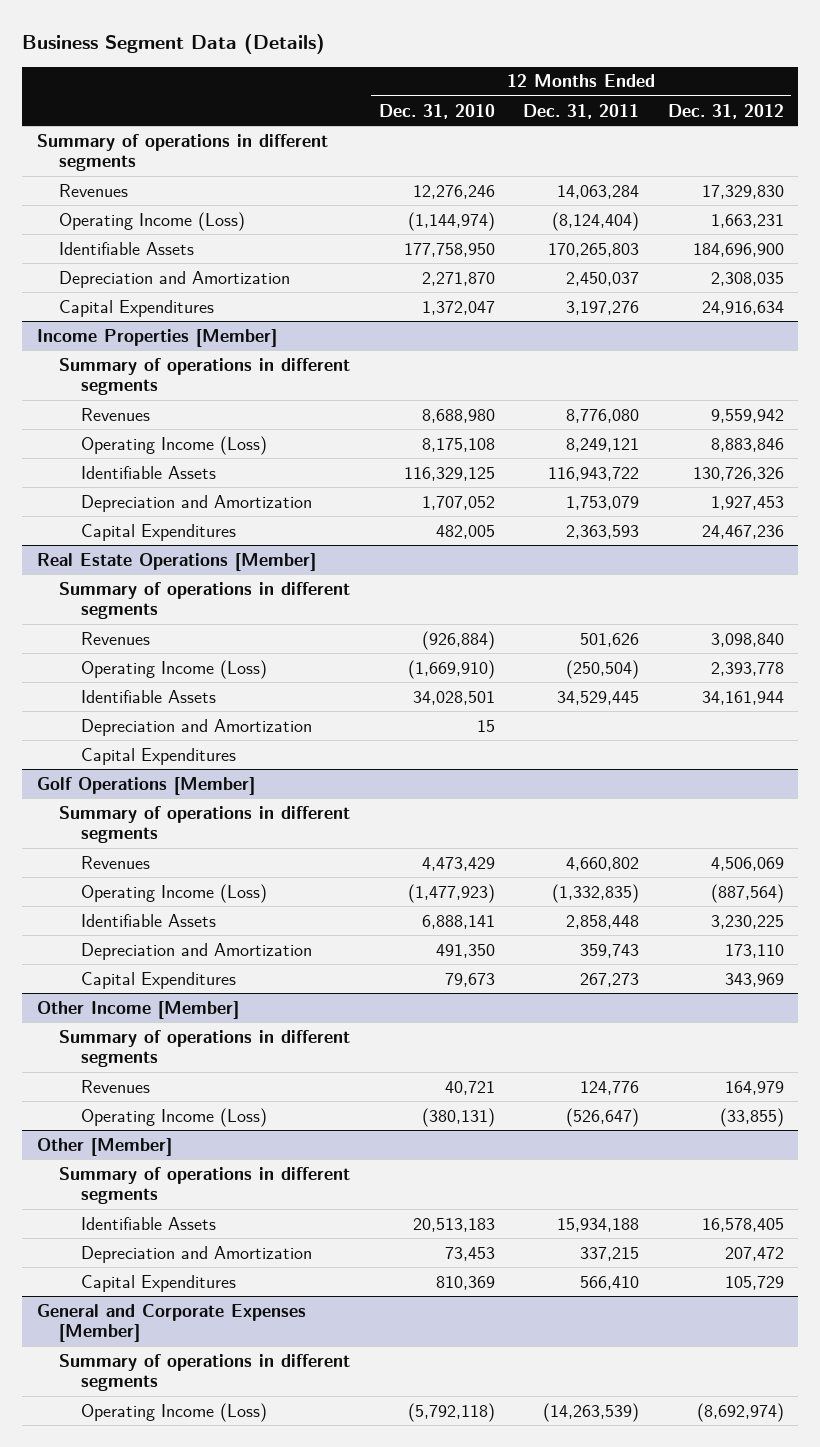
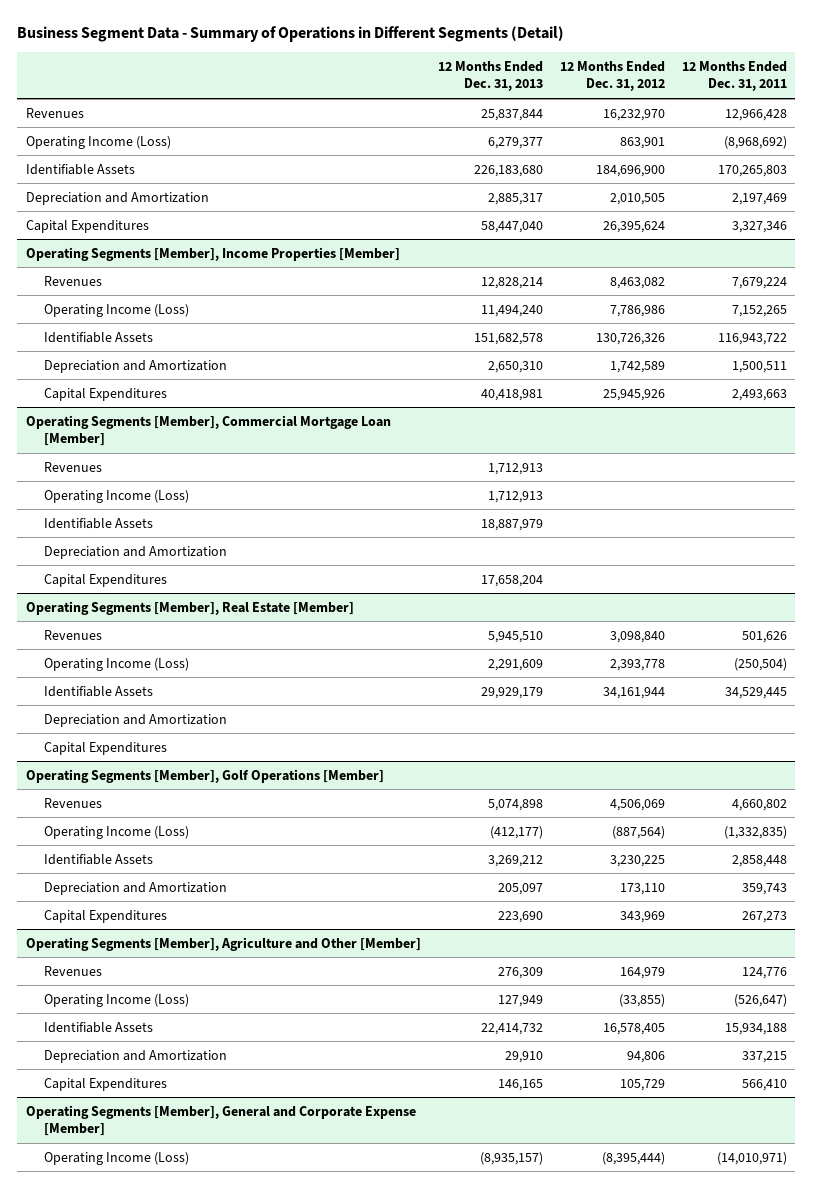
- Business Segment Data (Details)
+ Business Segment Data - Summary of Operations in Different Segments (Detail)
- | 12 Months Ended Dec. 31, 2010 | 12 Months Ended Dec. 31, 2011 | 12 Months Ended Dec. 31, 2012
+ | 12 Months Ended Dec. 31, 2013 | 12 Months Ended Dec. 31, 2012 | 12 Months Ended Dec. 31, 2011
- Summary of operations in different segments
- Revenues | 12,276,246 | 14,063,284 | 17,329,830
- Operating Income (Loss) | (1,144,974) | (8,124,404) | 1,663,231
+ Revenues | 25,837,844 | 16,232,970 | 12,966,428
+ Operating Income (Loss) | 6,279,377 | 863,901 | (8,968,692)
- Depreciation and Amortization | 2,271,870 | 2,450,037 | 2,308,035
- Capital Expenditures | 1,372,047 | 3,197,276 | 24,916,634
- Income Properties [Member]
- Summary of operations in different segments
- Revenues | 8,688,980 | 8,776,080 | 9,559,942
- Operating Income (Loss) | 8,175,108 | 8,249,121 | 8,883,846
+ Depreciation and Amortization | 2,885,317 | 2,010,505 | 2,197,469
+ Capital Expenditures | 58,447,040 | 26,395,624 | 3,327,346
+ Operating Segments [Member], Income Properties [Member]
+ Revenues | 12,828,214 | 8,463,082 | 7,679,224
+ Operating Income (Loss) | 11,494,240 | 7,786,986 | 7,152,265
- Depreciation and Amortization | 1,707,052 | 1,753,079 | 1,927,453
- Capital Expenditures | 482,005 | 2,363,593 | 24,467,236
- Real Estate Operations [Member]
- Summary of operations in different segments
+ Depreciation and Amortization | 2,650,310 | 1,742,589 | 1,500,511
+ Capital Expenditures | 40,418,981 | 25,945,926 | 2,493,663
+ Operating Segments [Member], Commercial Mortgage Loan [Member]
+ Revenues | 1,712,913 | |
+ Operating Income (Loss) | 1,712,913 | |
+ Identifiable Assets | 18,887,979 | |
+ Depreciation and Amortization
+ Capital Expenditures | 17,658,204 | |
+ Operating Segments [Member], Real Estate [Member]
- Golf Operations [Member]
- Summary of operations in different segments
+ Operating Segments [Member], Golf Operations [Member]
- Other Income [Member]
- Summary of operations in different segments
+ Operating Segments [Member], Agriculture and Other [Member]
- Other [Member]
- Summary of operations in different segments
- Depreciation and Amortization | 73,453 | 337,215 | 207,472
+ Depreciation and Amortization | 29,910 | 94,806 | 337,215
- General and Corporate Expenses [Member]
- Summary of operations in different segments
- Operating Income (Loss) | (5,792,118) | (14,263,539) | (8,692,974)
+ Operating Segments [Member], General and Corporate Expense [Member]
+ Operating Income (Loss) | (8,935,157) | (8,395,444) | (14,010,971)

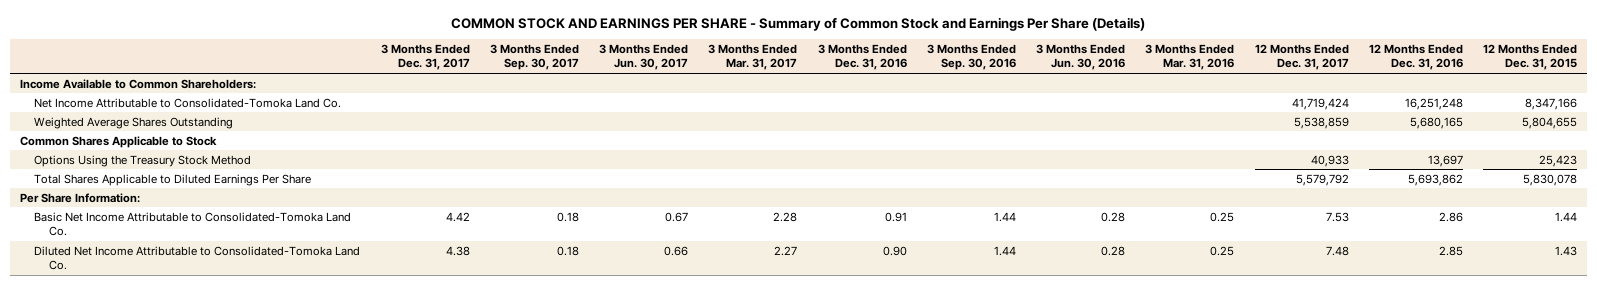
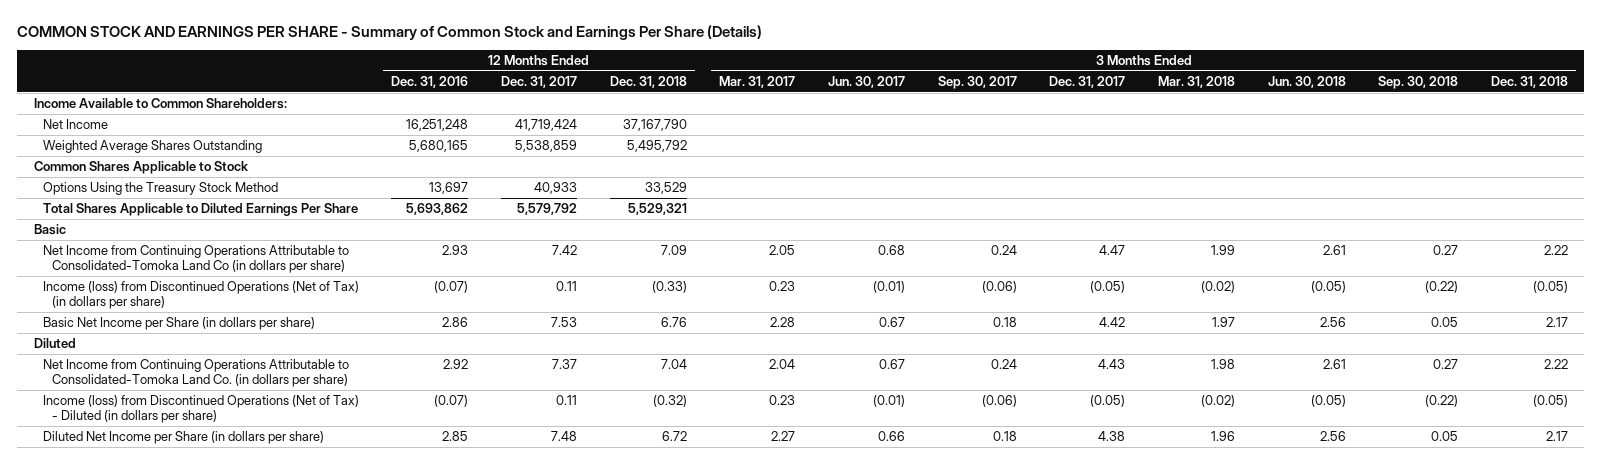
- | 3 Months Ended Dec. 31, 2017 | 3 Months Ended Sep. 30, 2017 | 3 Months Ended Jun. 30, 2017 | 3 Months Ended Mar. 31, 2017 | 3 Months Ended Dec. 31, 2016 | 3 Months Ended Sep. 30, 2016 | 3 Months Ended Jun. 30, 2016 | 3 Months Ended Mar. 31, 2016 | 12 Months Ended Dec. 31, 2017 | 12 Months Ended Dec. 31, 2016 | 12 Months Ended Dec. 31, 2015
+ | 12 Months Ended Dec. 31, 2016 | 12 Months Ended Dec. 31, 2017 | 12 Months Ended Dec. 31, 2018 | 3 Months Ended Mar. 31, 2017 | 3 Months Ended Jun. 30, 2017 | 3 Months Ended Sep. 30, 2017 | 3 Months Ended Dec. 31, 2017 | 3 Months Ended Mar. 31, 2018 | 3 Months Ended Jun. 30, 2018 | 3 Months Ended Sep. 30, 2018 | 3 Months Ended Dec. 31, 2018
- Net Income Attributable to Consolidated-Tomoka Land Co. | | | | | | | | | 41,719,424 | 16,251,248 | 8,347,166
+ Net Income | 16,251,248 | 41,719,424 | 37,167,790 | | | | | | | |
- Per Share Information:
- Basic Net Income Attributable to Consolidated-Tomoka Land Co. | 4.42 | 0.18 | 0.67 | 2.28 | 0.91 | 1.44 | 0.28 | 0.25 | 7.53 | 2.86 | 1.44
- Diluted Net Income Attributable to Consolidated-Tomoka Land Co. | 4.38 | 0.18 | 0.66 | 2.27 | 0.90 | 1.44 | 0.28 | 0.25 | 7.48 | 2.85 | 1.43
+ Basic
+ Net Income from Continuing Operations Attributable to Consolidated-Tomoka Land Co (in dollars per share) | 2.93 | 7.42 | 7.09 | 2.05 | 0.68 | 0.24 | 4.47 | 1.99 | 2.61 | 0.27 | 2.22
+ Income (loss) from Discontinued Operations (Net of Tax) (in dollars per share) | (0.07) | 0.11 | (0.33) | 0.23 | (0.01) | (0.06) | (0.05) | (0.02) | (0.05) | (0.22) | (0.05)
+ Basic Net Income per Share (in dollars per share) | 2.86 | 7.53 | 6.76 | 2.28 | 0.67 | 0.18 | 4.42 | 1.97 | 2.56 | 0.05 | 2.17
+ Diluted
+ Net Income from Continuing Operations Attributable to Consolidated-Tomoka Land Co. (in dollars per share) | 2.92 | 7.37 | 7.04 | 2.04 | 0.67 | 0.24 | 4.43 | 1.98 | 2.61 | 0.27 | 2.22
+ Income (loss) from Discontinued Operations (Net of Tax) - Diluted (in dollars per share) | (0.07) | 0.11 | (0.32) | 0.23 | (0.01) | (0.06) | (0.05) | (0.02) | (0.05) | (0.22) | (0.05)
+ Diluted Net Income per Share (in dollars per share) | 2.85 | 7.48 | 6.72 | 2.27 | 0.66 | 0.18 | 4.38 | 1.96 | 2.56 | 0.05 | 2.17

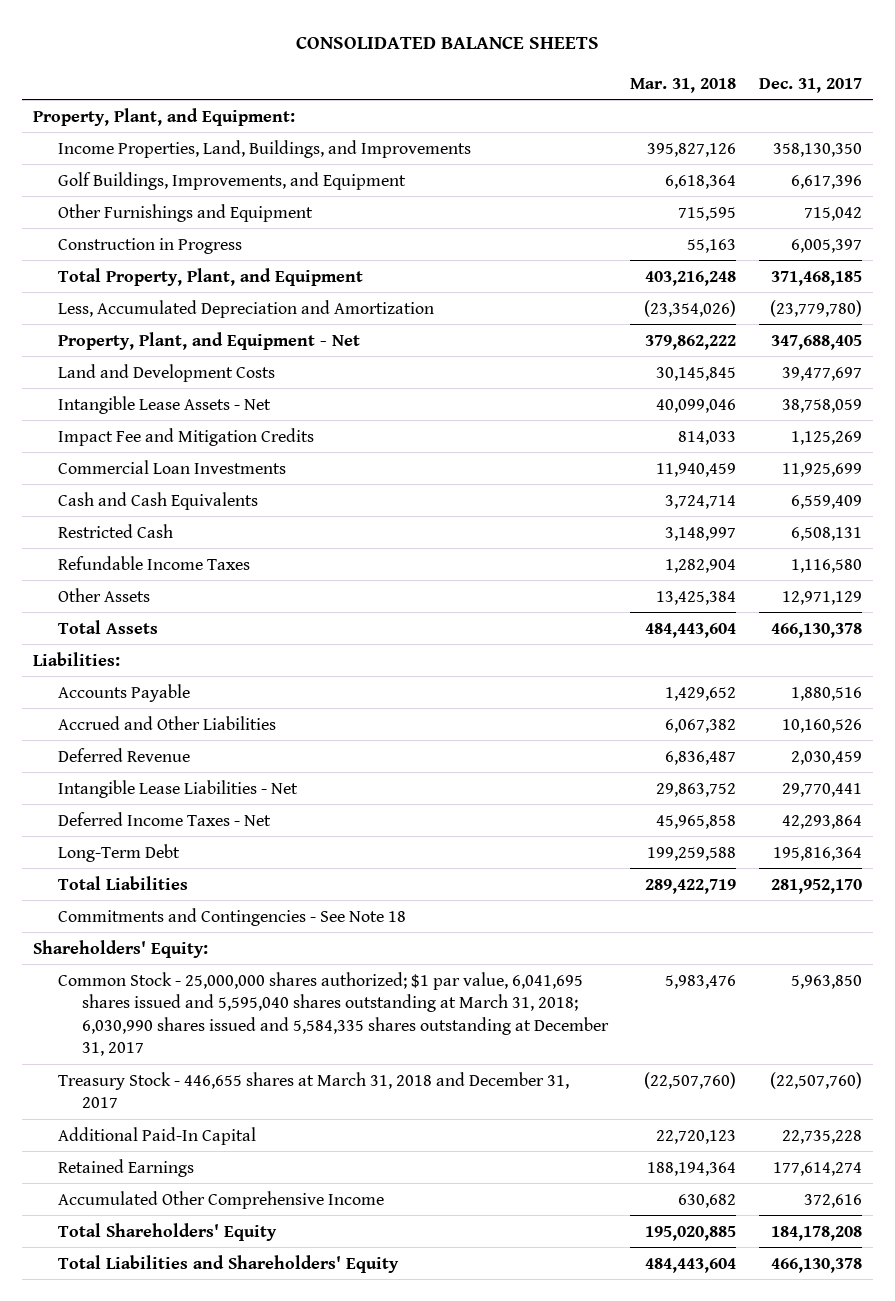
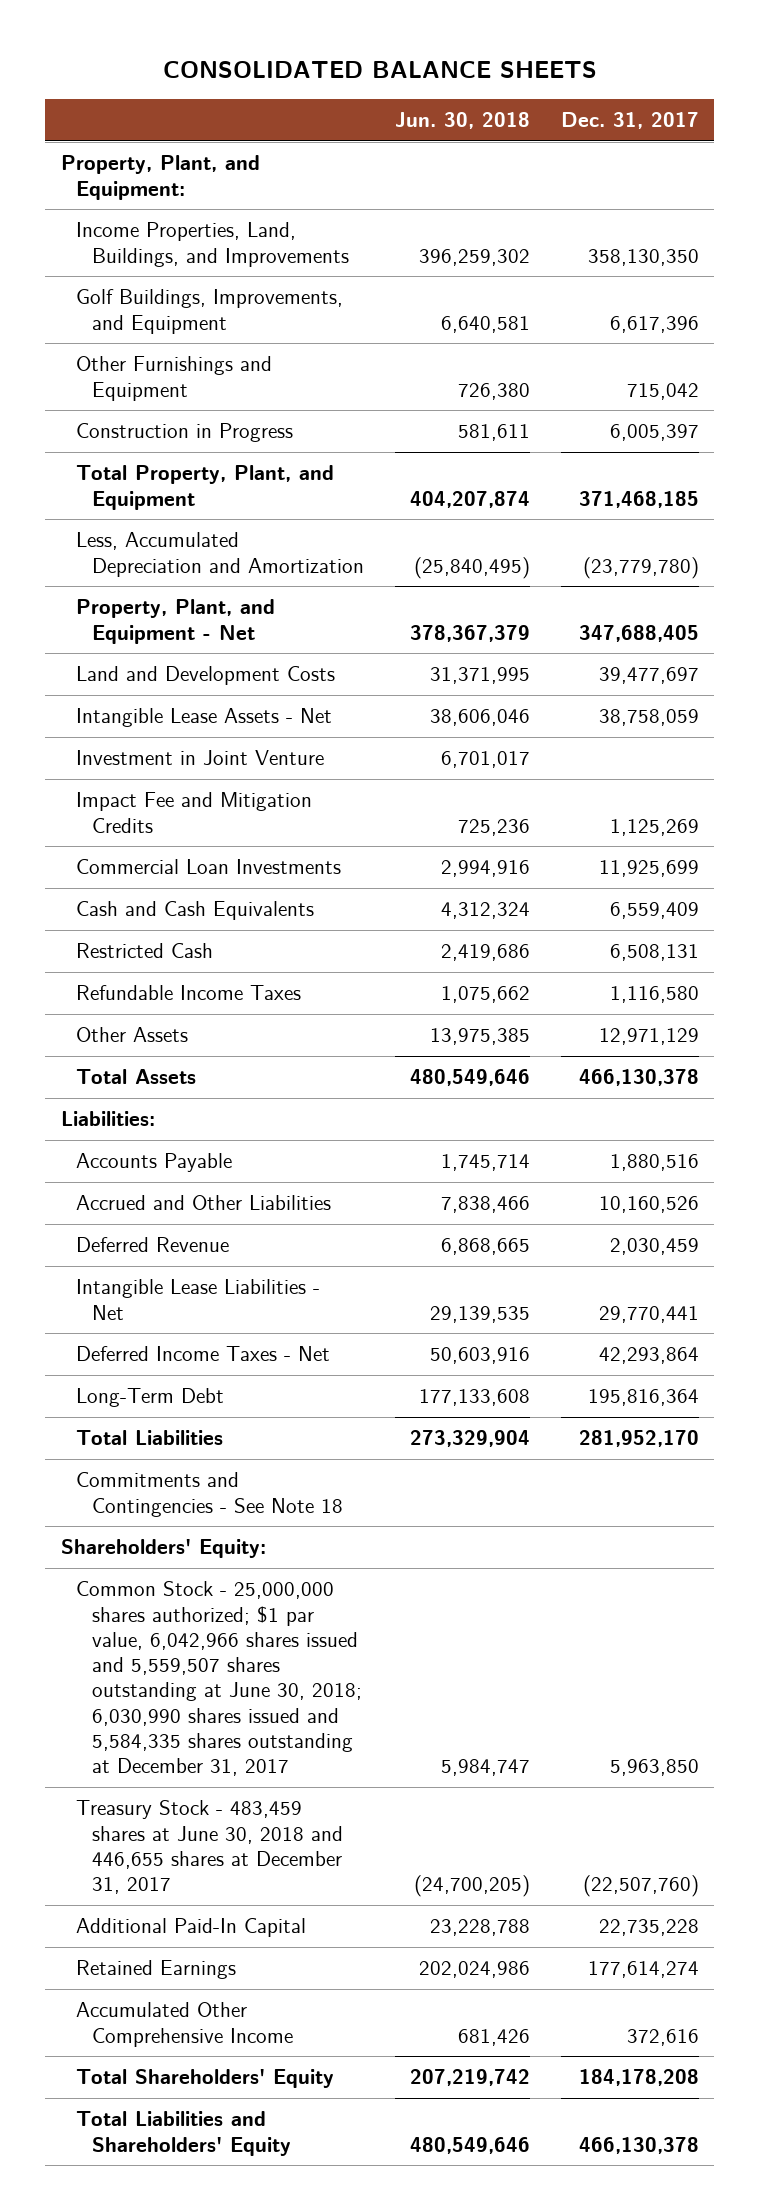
- | Mar. 31, 2018 | Dec. 31, 2017
+ | Jun. 30, 2018 | Dec. 31, 2017
+ Investment in Joint Venture | 6,701,017 |
- Common Stock - 25,000,000 shares authorized; $1 par value, 6,041,695 shares issued and 5,595,040 shares outstanding at March 31, 2018; 6,030,990 shares issued and 5,584,335 shares outstanding at December 31, 2017 | 5,983,476 | 5,963,850
- Treasury Stock - 446,655 shares at March 31, 2018 and December 31, 2017 | (22,507,760) | (22,507,760)
+ Common Stock - 25,000,000 shares authorized; $1 par value, 6,042,966 shares issued and 5,559,507 shares outstanding at June 30, 2018; 6,030,990 shares issued and 5,584,335 shares outstanding at December 31, 2017 | 5,984,747 | 5,963,850
+ Treasury Stock - 483,459 shares at June 30, 2018 and 446,655 shares at December 31, 2017 | (24,700,205) | (22,507,760)

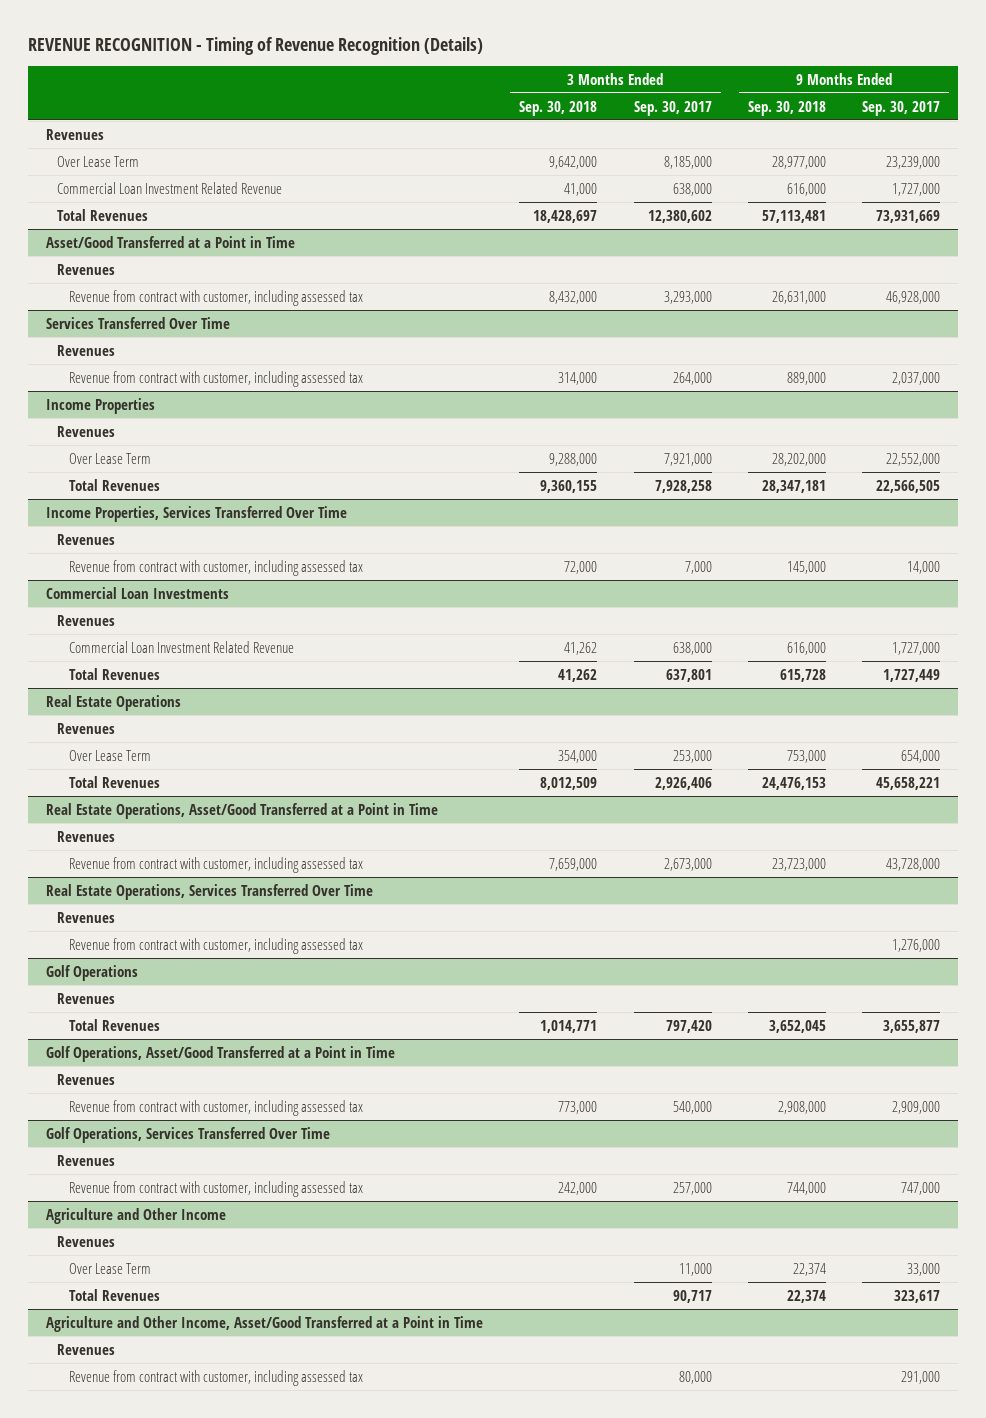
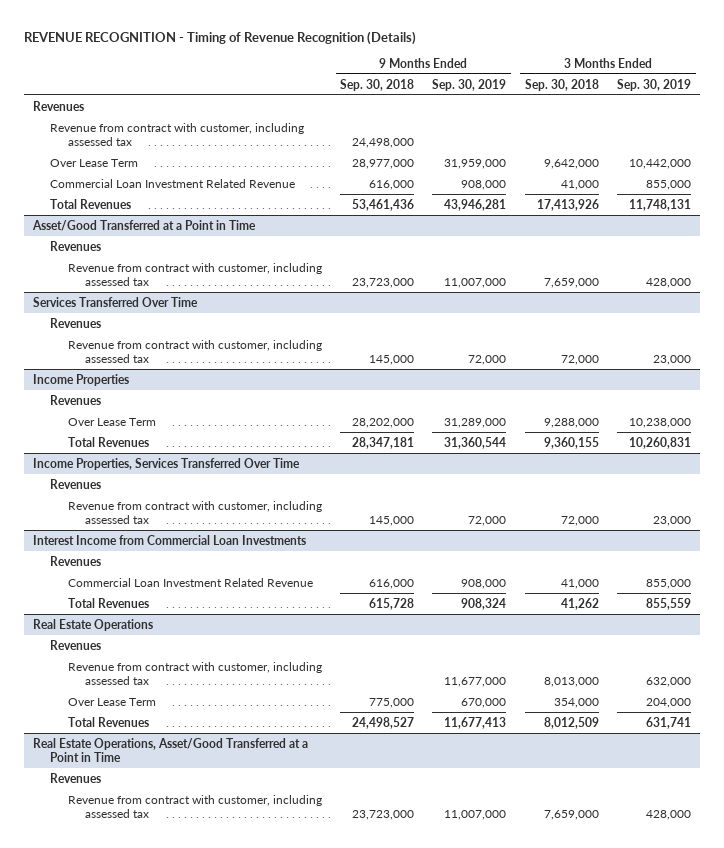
- | 3 Months Ended Sep. 30, 2018 | 3 Months Ended Sep. 30, 2017 | 9 Months Ended Sep. 30, 2018 | 9 Months Ended Sep. 30, 2017
+ | 9 Months Ended Sep. 30, 2018 | 9 Months Ended Sep. 30, 2019 | 3 Months Ended Sep. 30, 2018 | 3 Months Ended Sep. 30, 2019
+ Revenue from contract with customer, including assessed tax | 24,498,000 | | |
- Total Revenues | 18,428,697 | 12,380,602 | 57,113,481 | 73,931,669
+ Total Revenues | 53,461,436 | 43,946,281 | 17,413,926 | 11,748,131
@ Asset/Good Transferred at a Point in Time
- Revenue from contract with customer, including assessed tax | 8,432,000 | 3,293,000 | 26,631,000 | 46,928,000
+ Revenue from contract with customer, including assessed tax | 23,723,000 | 11,007,000 | 7,659,000 | 428,000
@ Services Transferred Over Time
- Revenue from contract with customer, including assessed tax | 314,000 | 264,000 | 889,000 | 2,037,000
+ Revenue from contract with customer, including assessed tax | 145,000 | 72,000 | 72,000 | 23,000
- Commercial Loan Investments
+ Interest Income from Commercial Loan Investments
- Commercial Loan Investment Related Revenue | 41,262 | 638,000 | 616,000 | 1,727,000
+ Commercial Loan Investment Related Revenue | 616,000 | 908,000 | 41,000 | 855,000
@ Real Estate Operations
- Over Lease Term | 354,000 | 253,000 | 753,000 | 654,000
- Total Revenues | 8,012,509 | 2,926,406 | 24,476,153 | 45,658,221
+ Revenue from contract with customer, including assessed tax | | 11,677,000 | 8,013,000 | 632,000
+ Over Lease Term | 775,000 | 670,000 | 354,000 | 204,000
+ Total Revenues | 24,498,527 | 11,677,413 | 8,012,509 | 631,741
- Real Estate Operations, Services Transferred Over Time
- Revenues
- Revenue from contract with customer, including assessed tax | | | | 1,276,000
- Golf Operations
- Revenues
- Total Revenues | 1,014,771 | 797,420 | 3,652,045 | 3,655,877
- Golf Operations, Asset/Good Transferred at a Point in Time
- Revenues
- Revenue from contract with customer, including assessed tax | 773,000 | 540,000 | 2,908,000 | 2,909,000
- Golf Operations, Services Transferred Over Time
- Revenues
- Revenue from contract with customer, including assessed tax | 242,000 | 257,000 | 744,000 | 747,000
- Agriculture and Other Income
- Revenues
- Over Lease Term | | 11,000 | 22,374 | 33,000
- Total Revenues | | 90,717 | 22,374 | 323,617
- Agriculture and Other Income, Asset/Good Transferred at a Point in Time
- Revenues
- Revenue from contract with customer, including assessed tax | | 80,000 | | 291,000

